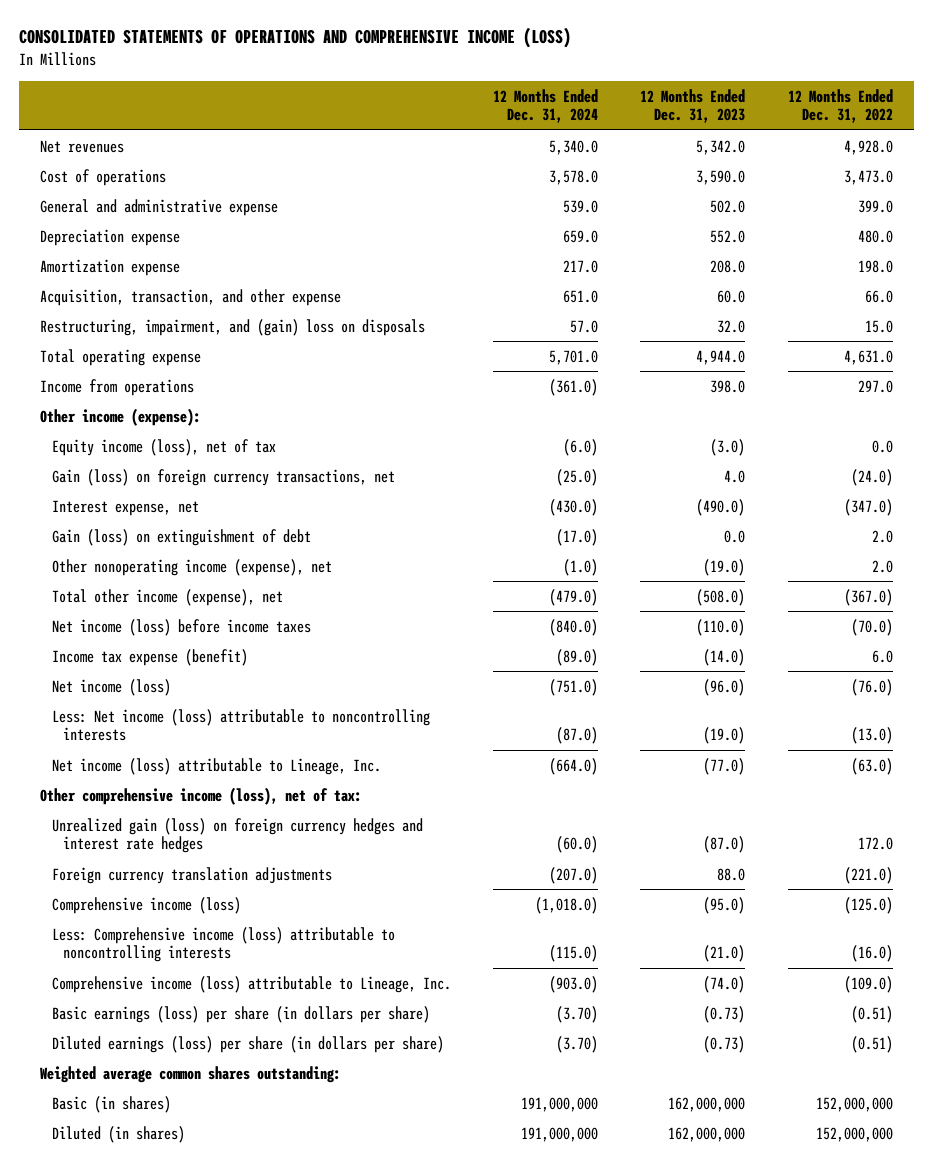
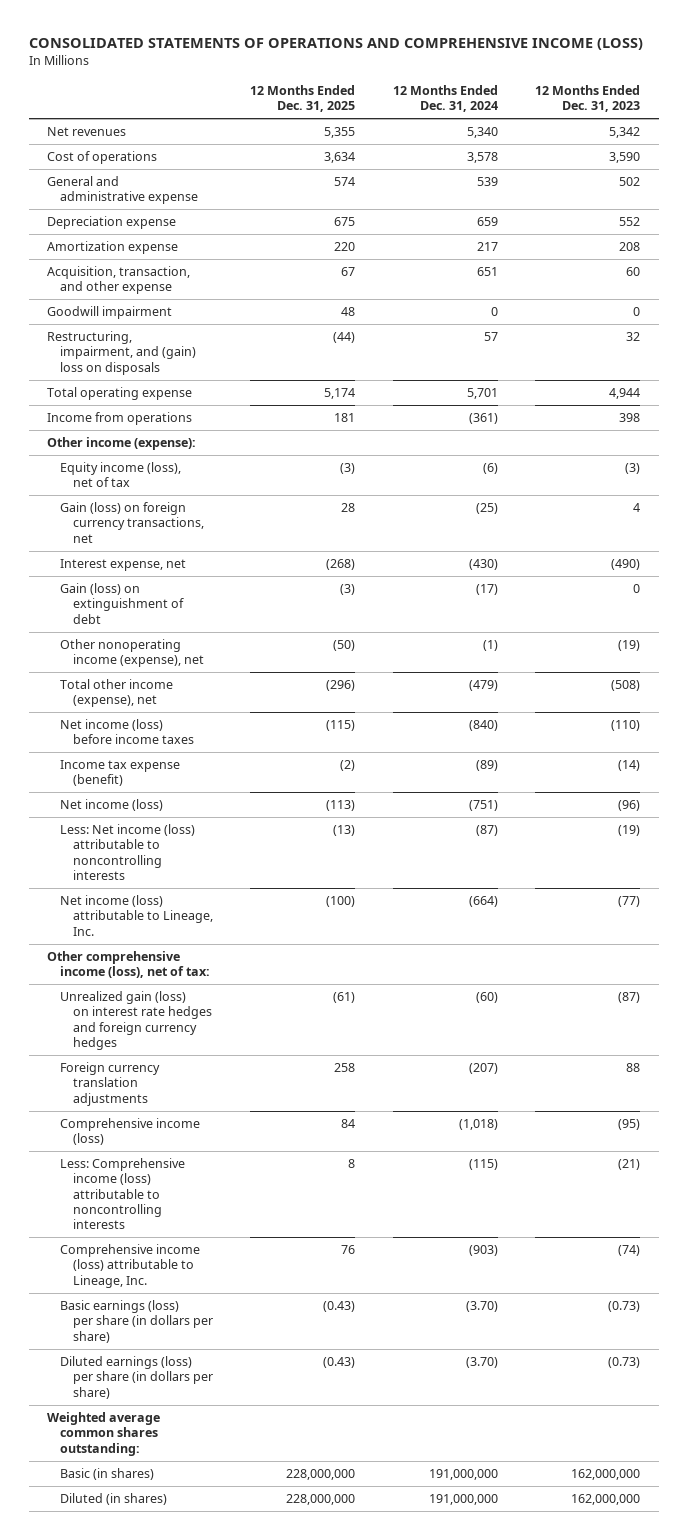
- | 12 Months Ended Dec. 31, 2024 | 12 Months Ended Dec. 31, 2023 | 12 Months Ended Dec. 31, 2022
+ | 12 Months Ended Dec. 31, 2025 | 12 Months Ended Dec. 31, 2024 | 12 Months Ended Dec. 31, 2023
- Net revenues | 5,340.0 | 5,342.0 | 4,928.0
- Cost of operations | 3,578.0 | 3,590.0 | 3,473.0
- General and administrative expense | 539.0 | 502.0 | 399.0
- Depreciation expense | 659.0 | 552.0 | 480.0
- Amortization expense | 217.0 | 208.0 | 198.0
- Acquisition, transaction, and other expense | 651.0 | 60.0 | 66.0
- Restructuring, impairment, and (gain) loss on disposals | 57.0 | 32.0 | 15.0
- Total operating expense | 5,701.0 | 4,944.0 | 4,631.0
- Income from operations | (361.0) | 398.0 | 297.0
+ Net revenues | 5,355 | 5,340 | 5,342
+ Cost of operations | 3,634 | 3,578 | 3,590
+ General and administrative expense | 574 | 539 | 502
+ Depreciation expense | 675 | 659 | 552
+ Amortization expense | 220 | 217 | 208
+ Acquisition, transaction, and other expense | 67 | 651 | 60
+ Goodwill impairment | 48 | 0 | 0
+ Restructuring, impairment, and (gain) loss on disposals | (44) | 57 | 32
+ Total operating expense | 5,174 | 5,701 | 4,944
+ Income from operations | 181 | (361) | 398
- Equity income (loss), net of tax | (6.0) | (3.0) | 0.0
- Gain (loss) on foreign currency transactions, net | (25.0) | 4.0 | (24.0)
- Interest expense, net | (430.0) | (490.0) | (347.0)
- Gain (loss) on extinguishment of debt | (17.0) | 0.0 | 2.0
- Other nonoperating income (expense), net | (1.0) | (19.0) | 2.0
- Total other income (expense), net | (479.0) | (508.0) | (367.0)
- Net income (loss) before income taxes | (840.0) | (110.0) | (70.0)
- Income tax expense (benefit) | (89.0) | (14.0) | 6.0
- Net income (loss) | (751.0) | (96.0) | (76.0)
- Less: Net income (loss) attributable to noncontrolling interests | (87.0) | (19.0) | (13.0)
- Net income (loss) attributable to Lineage, Inc. | (664.0) | (77.0) | (63.0)
+ Equity income (loss), net of tax | (3) | (6) | (3)
+ Gain (loss) on foreign currency transactions, net | 28 | (25) | 4
+ Interest expense, net | (268) | (430) | (490)
+ Gain (loss) on extinguishment of debt | (3) | (17) | 0
+ Other nonoperating income (expense), net | (50) | (1) | (19)
+ Total other income (expense), net | (296) | (479) | (508)
+ Net income (loss) before income taxes | (115) | (840) | (110)
+ Income tax expense (benefit) | (2) | (89) | (14)
+ Net income (loss) | (113) | (751) | (96)
+ Less: Net income (loss) attributable to noncontrolling interests | (13) | (87) | (19)
+ Net income (loss) attributable to Lineage, Inc. | (100) | (664) | (77)
- Unrealized gain (loss) on foreign currency hedges and interest rate hedges | (60.0) | (87.0) | 172.0
- Foreign currency translation adjustments | (207.0) | 88.0 | (221.0)
- Comprehensive income (loss) | (1,018.0) | (95.0) | (125.0)
- Less: Comprehensive income (loss) attributable to noncontrolling interests | (115.0) | (21.0) | (16.0)
- Comprehensive income (loss) attributable to Lineage, Inc. | (903.0) | (74.0) | (109.0)
+ Unrealized gain (loss) on interest rate hedges and foreign currency hedges | (61) | (60) | (87)
+ Foreign currency translation adjustments | 258 | (207) | 88
+ Comprehensive income (loss) | 84 | (1,018) | (95)
+ Less: Comprehensive income (loss) attributable to noncontrolling interests | 8 | (115) | (21)
+ Comprehensive income (loss) attributable to Lineage, Inc. | 76 | (903) | (74)

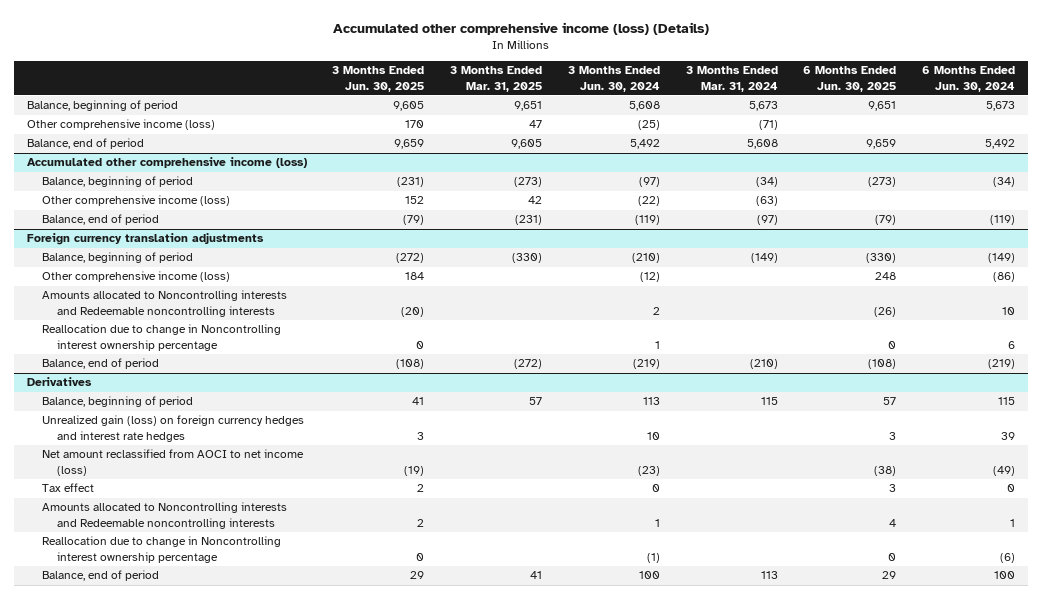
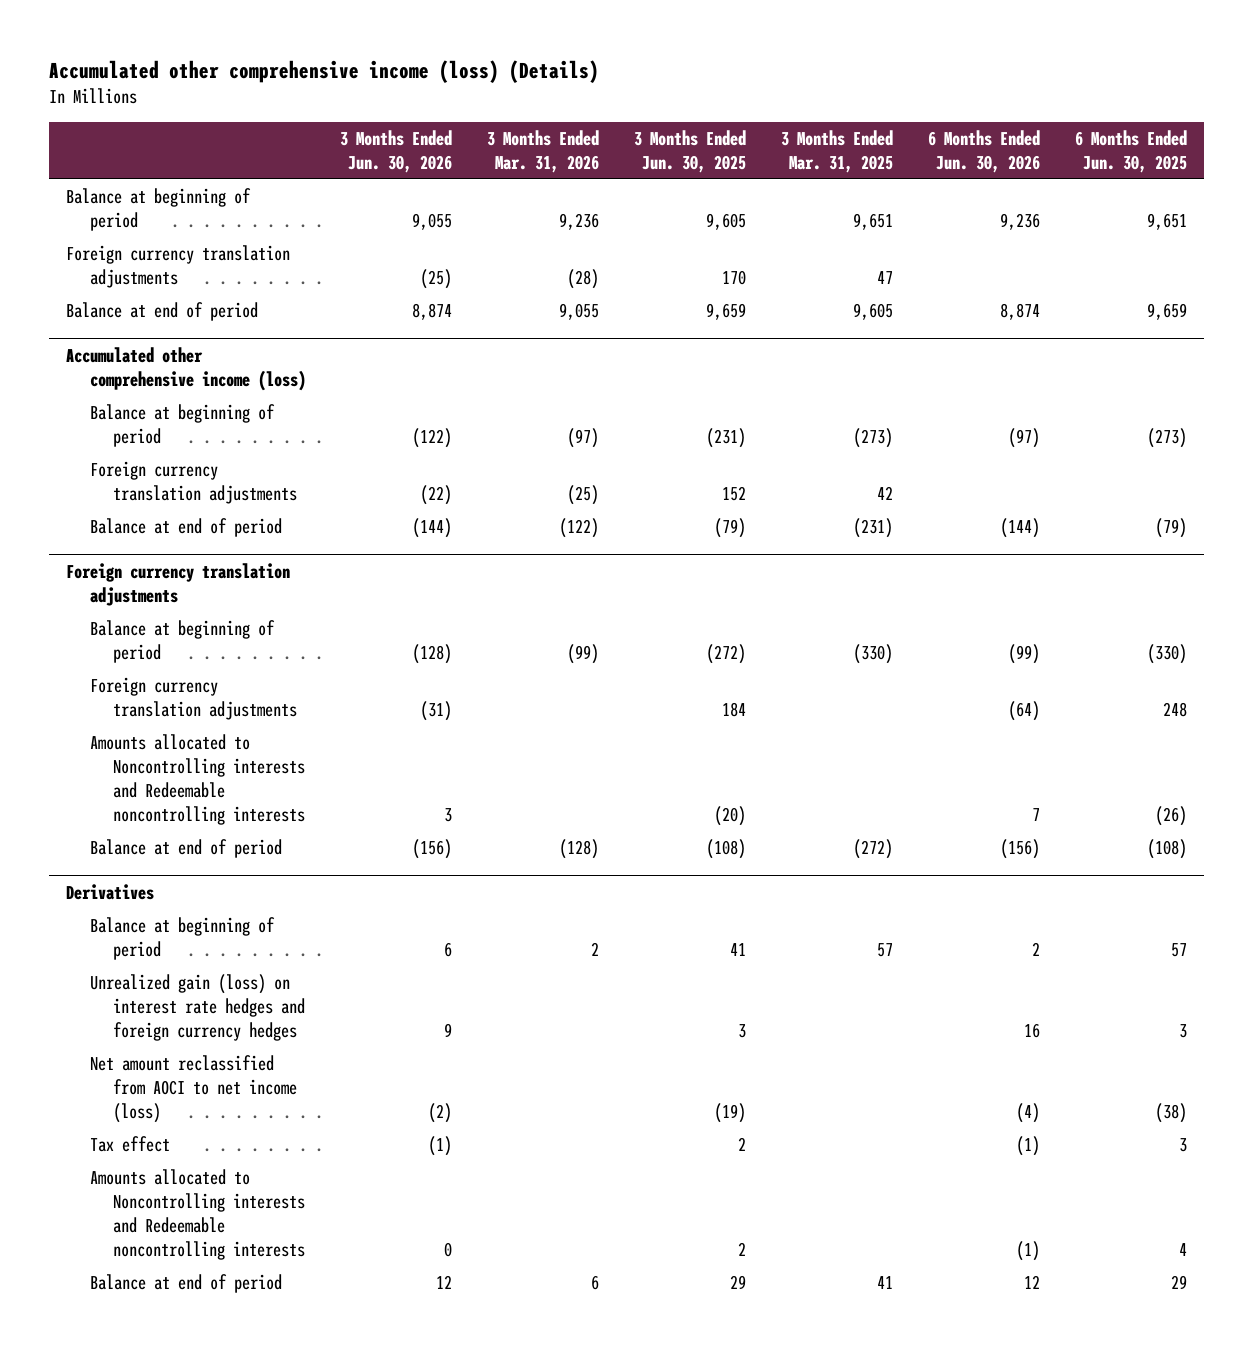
- | 3 Months Ended Jun. 30, 2025 | 3 Months Ended Mar. 31, 2025 | 3 Months Ended Jun. 30, 2024 | 3 Months Ended Mar. 31, 2024 | 6 Months Ended Jun. 30, 2025 | 6 Months Ended Jun. 30, 2024
+ | 3 Months Ended Jun. 30, 2026 | 3 Months Ended Mar. 31, 2026 | 3 Months Ended Jun. 30, 2025 | 3 Months Ended Mar. 31, 2025 | 6 Months Ended Jun. 30, 2026 | 6 Months Ended Jun. 30, 2025
- Balance, beginning of period | 9,605 | 9,651 | 5,608 | 5,673 | 9,651 | 5,673
- Other comprehensive income (loss) | 170 | 47 | (25) | (71) | |
- Balance, end of period | 9,659 | 9,605 | 5,492 | 5,608 | 9,659 | 5,492
+ Balance at beginning of period | 9,055 | 9,236 | 9,605 | 9,651 | 9,236 | 9,651
+ Foreign currency translation adjustments | (25) | (28) | 170 | 47 | |
+ Balance at end of period | 8,874 | 9,055 | 9,659 | 9,605 | 8,874 | 9,659
@ Accumulated other comprehensive income (loss)
- Balance, beginning of period | (231) | (273) | (97) | (34) | (273) | (34)
- Other comprehensive income (loss) | 152 | 42 | (22) | (63) | |
- Balance, end of period | (79) | (231) | (119) | (97) | (79) | (119)
+ Balance at beginning of period | (122) | (97) | (231) | (273) | (97) | (273)
+ Foreign currency translation adjustments | (22) | (25) | 152 | 42 | |
+ Balance at end of period | (144) | (122) | (79) | (231) | (144) | (79)
@ Foreign currency translation adjustments
- Balance, beginning of period | (272) | (330) | (210) | (149) | (330) | (149)
- Other comprehensive income (loss) | 184 | | (12) | | 248 | (86)
+ Balance at beginning of period | (128) | (99) | (272) | (330) | (99) | (330)
+ Foreign currency translation adjustments | (31) | | 184 | | (64) | 248
- Reallocation due to change in Noncontrolling interest ownership percentage | 0 | | 1 | | 0 | 6
- Balance, end of period | (108) | (272) | (219) | (210) | (108) | (219)
+ Balance at end of period | (156) | (128) | (108) | (272) | (156) | (108)
@ Derivatives
- Balance, beginning of period | 41 | 57 | 113 | 115 | 57 | 115
- Unrealized gain (loss) on foreign currency hedges and interest rate hedges | 3 | | 10 | | 3 | 39
+ Balance at beginning of period | 6 | 2 | 41 | 57 | 2 | 57
+ Unrealized gain (loss) on interest rate hedges and foreign currency hedges | 9 | | 3 | | 16 | 3
- Reallocation due to change in Noncontrolling interest ownership percentage | 0 | | (1) | | 0 | (6)
- Balance, end of period | 29 | 41 | 100 | 113 | 29 | 100
+ Balance at end of period | 12 | 6 | 29 | 41 | 12 | 29

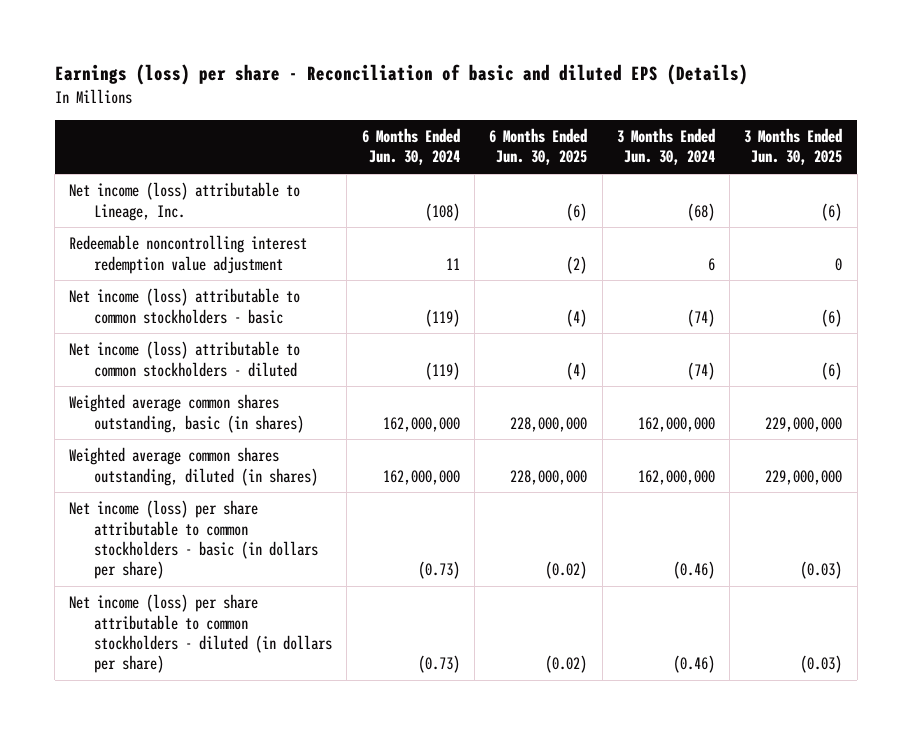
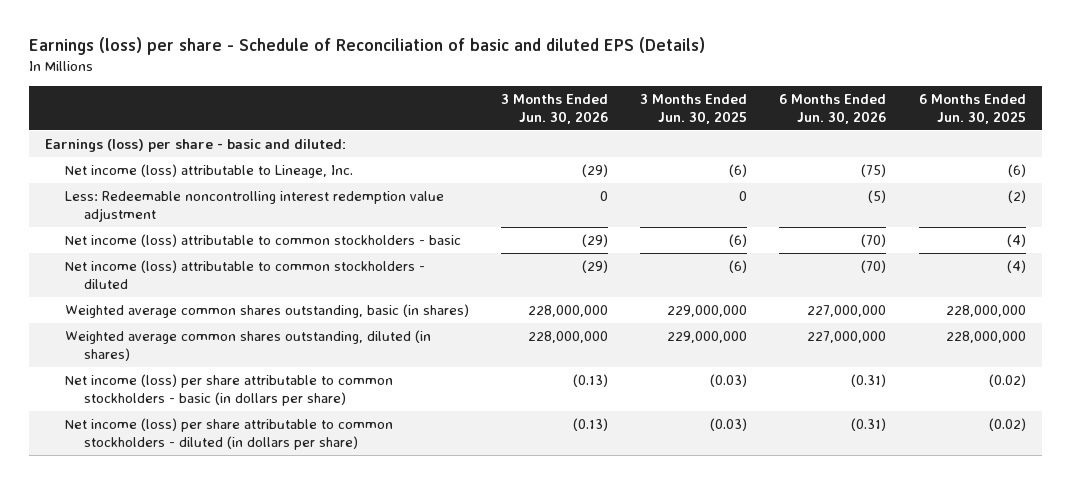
- Earnings (loss) per share - Reconciliation of basic and diluted EPS (Details)
+ Earnings (loss) per share - Schedule of Reconciliation of basic and diluted EPS (Details)
- | 6 Months Ended Jun. 30, 2024 | 6 Months Ended Jun. 30, 2025 | 3 Months Ended Jun. 30, 2024 | 3 Months Ended Jun. 30, 2025
+ | 3 Months Ended Jun. 30, 2026 | 3 Months Ended Jun. 30, 2025 | 6 Months Ended Jun. 30, 2026 | 6 Months Ended Jun. 30, 2025
+ Earnings (loss) per share - basic and diluted:
- Redeemable noncontrolling interest redemption value adjustment | 11 | (2) | 6 | 0
+ Less: Redeemable noncontrolling interest redemption value adjustment | 0 | 0 | (5) | (2)

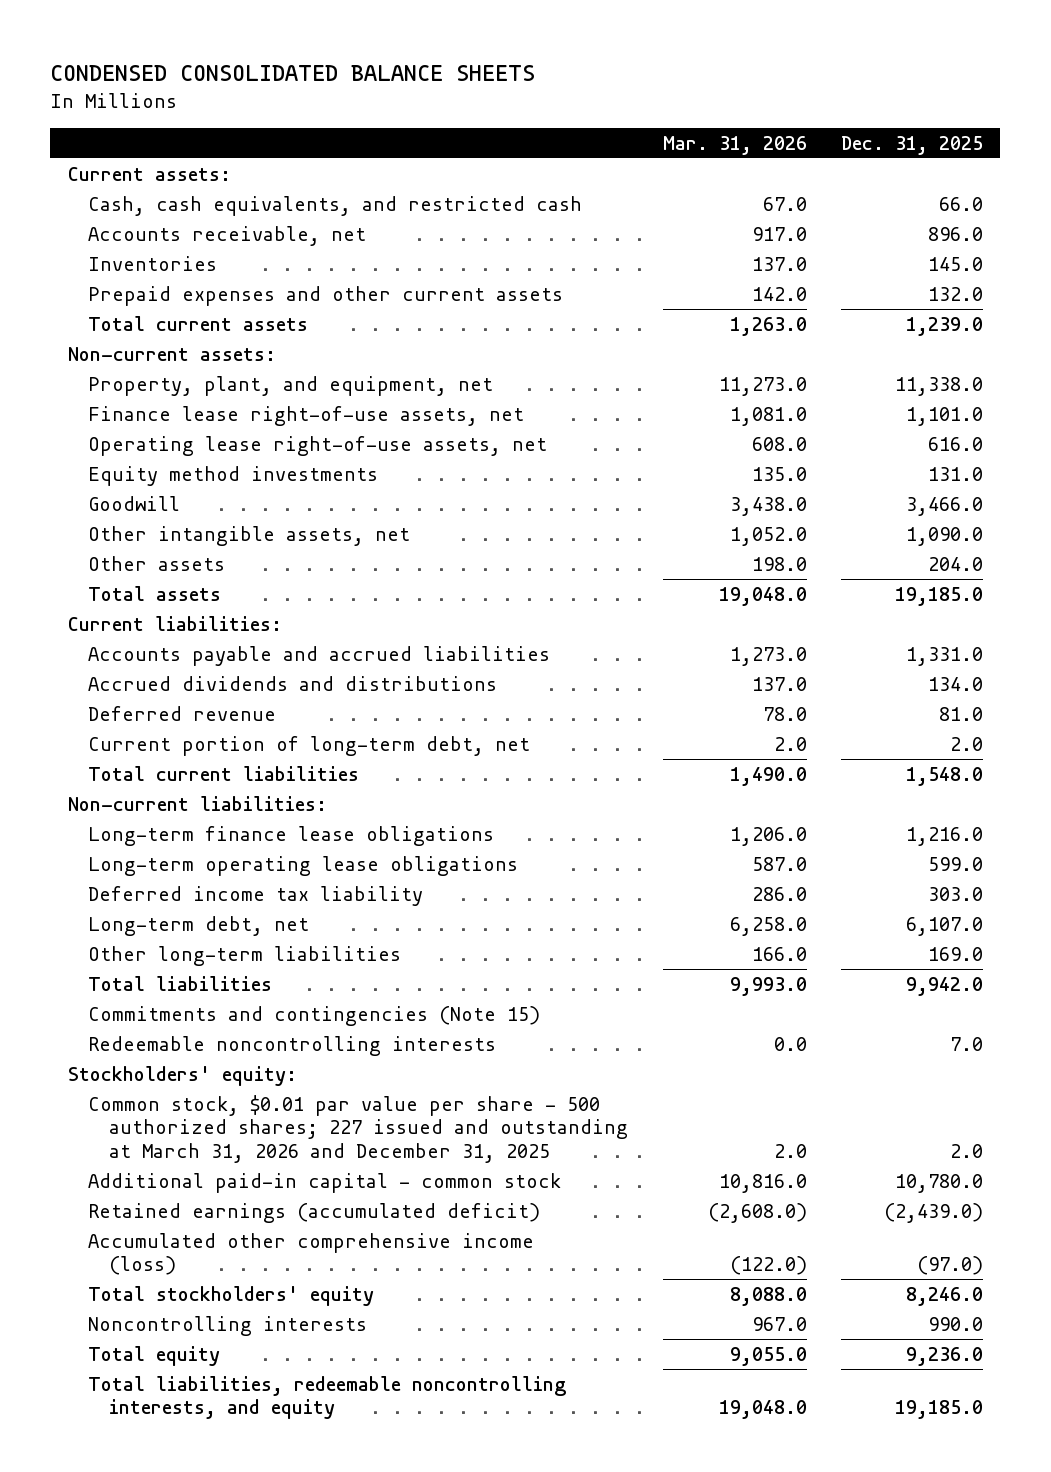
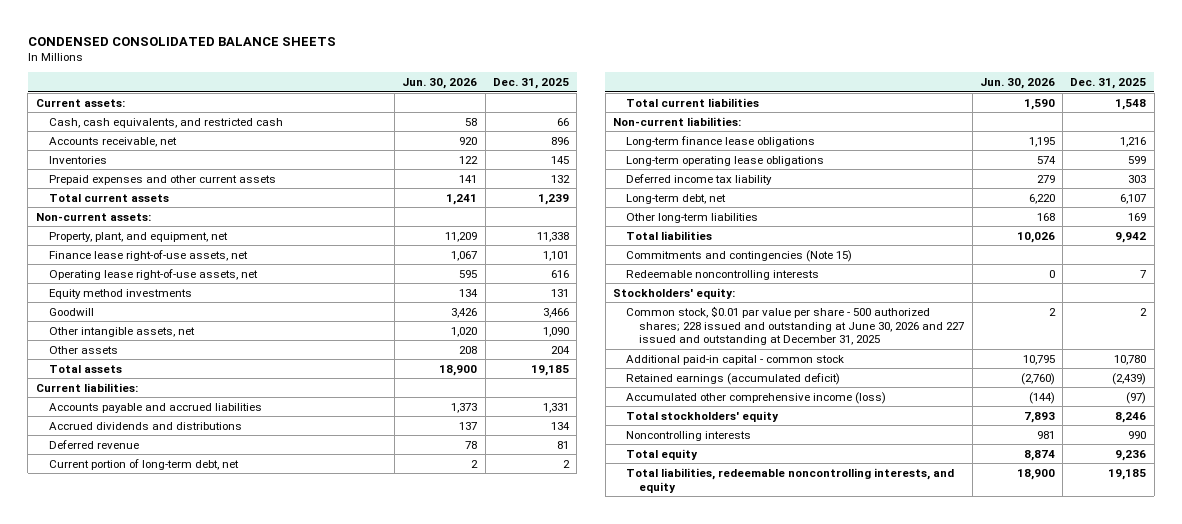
- | Mar. 31, 2026 | Dec. 31, 2025
+ | Jun. 30, 2026 | Dec. 31, 2025
- Cash, cash equivalents, and restricted cash | 67.0 | 66.0
- Accounts receivable, net | 917.0 | 896.0
- Inventories | 137.0 | 145.0
- Prepaid expenses and other current assets | 142.0 | 132.0
- Total current assets | 1,263.0 | 1,239.0
+ Cash, cash equivalents, and restricted cash | 58 | 66
+ Accounts receivable, net | 920 | 896
+ Inventories | 122 | 145
+ Prepaid expenses and other current assets | 141 | 132
+ Total current assets | 1,241 | 1,239
- Property, plant, and equipment, net | 11,273.0 | 11,338.0
- Finance lease right-of-use assets, net | 1,081.0 | 1,101.0
- Operating lease right-of-use assets, net | 608.0 | 616.0
- Equity method investments | 135.0 | 131.0
- Goodwill | 3,438.0 | 3,466.0
- Other intangible assets, net | 1,052.0 | 1,090.0
- Other assets | 198.0 | 204.0
- Total assets | 19,048.0 | 19,185.0
+ Property, plant, and equipment, net | 11,209 | 11,338
+ Finance lease right-of-use assets, net | 1,067 | 1,101
+ Operating lease right-of-use assets, net | 595 | 616
+ Equity method investments | 134 | 131
+ Goodwill | 3,426 | 3,466
+ Other intangible assets, net | 1,020 | 1,090
+ Other assets | 208 | 204
+ Total assets | 18,900 | 19,185
- Accounts payable and accrued liabilities | 1,273.0 | 1,331.0
- Accrued dividends and distributions | 137.0 | 134.0
- Deferred revenue | 78.0 | 81.0
- Current portion of long-term debt, net | 2.0 | 2.0
- Total current liabilities | 1,490.0 | 1,548.0
+ Accounts payable and accrued liabilities | 1,373 | 1,331
+ Accrued dividends and distributions | 137 | 134
+ Deferred revenue | 78 | 81
+ Current portion of long-term debt, net | 2 | 2
+ Total current liabilities | 1,590 | 1,548
- Long-term finance lease obligations | 1,206.0 | 1,216.0
- Long-term operating lease obligations | 587.0 | 599.0
- Deferred income tax liability | 286.0 | 303.0
- Long-term debt, net | 6,258.0 | 6,107.0
- Other long-term liabilities | 166.0 | 169.0
- Total liabilities | 9,993.0 | 9,942.0
+ Long-term finance lease obligations | 1,195 | 1,216
+ Long-term operating lease obligations | 574 | 599
+ Deferred income tax liability | 279 | 303
+ Long-term debt, net | 6,220 | 6,107
+ Other long-term liabilities | 168 | 169
+ Total liabilities | 10,026 | 9,942
- Redeemable noncontrolling interests | 0.0 | 7.0
+ Redeemable noncontrolling interests | 0 | 7
- Common stock, $0.01 par value per share - 500 authorized shares; 227 issued and outstanding at March 31, 2026 and December 31, 2025 | 2.0 | 2.0
- Additional paid-in capital - common stock | 10,816.0 | 10,780.0
- Retained earnings (accumulated deficit) | (2,608.0) | (2,439.0)
- Accumulated other comprehensive income (loss) | (122.0) | (97.0)
- Total stockholders' equity | 8,088.0 | 8,246.0
- Noncontrolling interests | 967.0 | 990.0
- Total equity | 9,055.0 | 9,236.0
- Total liabilities, redeemable noncontrolling interests, and equity | 19,048.0 | 19,185.0
+ Common stock, $0.01 par value per share - 500 authorized shares; 228 issued and outstanding at June 30, 2026 and 227 issued and outstanding at December 31, 2025 | 2 | 2
+ Additional paid-in capital - common stock | 10,795 | 10,780
+ Retained earnings (accumulated deficit) | (2,760) | (2,439)
+ Accumulated other comprehensive income (loss) | (144) | (97)
+ Total stockholders' equity | 7,893 | 8,246
+ Noncontrolling interests | 981 | 990
+ Total equity | 8,874 | 9,236
+ Total liabilities, redeemable noncontrolling interests, and equity | 18,900 | 19,185

